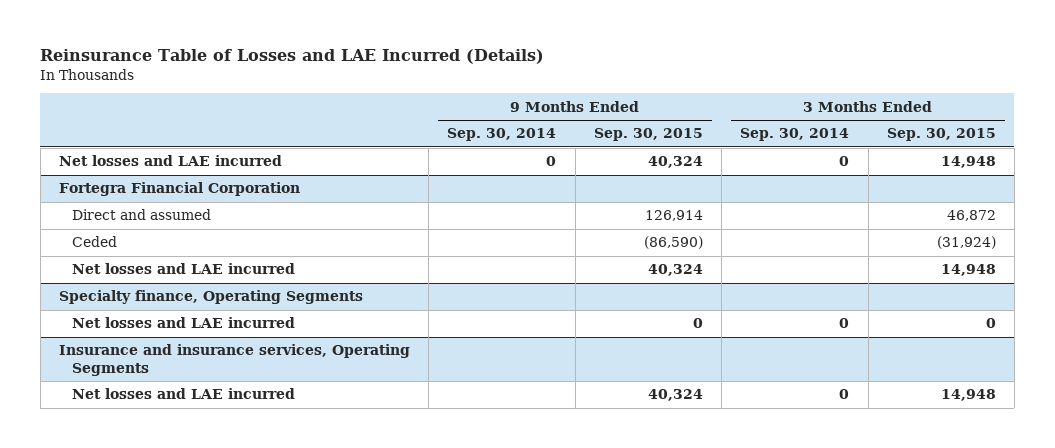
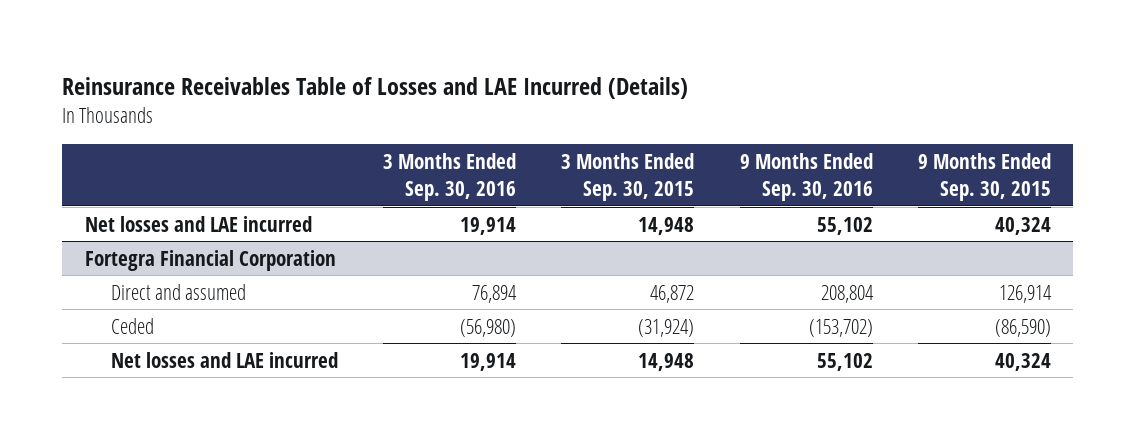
- Reinsurance Table of Losses and LAE Incurred (Details)
+ Reinsurance Receivables Table of Losses and LAE Incurred (Details)
- | 9 Months Ended Sep. 30, 2014 | 9 Months Ended Sep. 30, 2015 | 3 Months Ended Sep. 30, 2014 | 3 Months Ended Sep. 30, 2015
+ | 3 Months Ended Sep. 30, 2016 | 3 Months Ended Sep. 30, 2015 | 9 Months Ended Sep. 30, 2016 | 9 Months Ended Sep. 30, 2015
- Specialty finance, Operating Segments
- Net losses and LAE incurred | | 0 | 0 | 0
- Insurance and insurance services, Operating Segments
- Net losses and LAE incurred | | 40,324 | 0 | 14,948

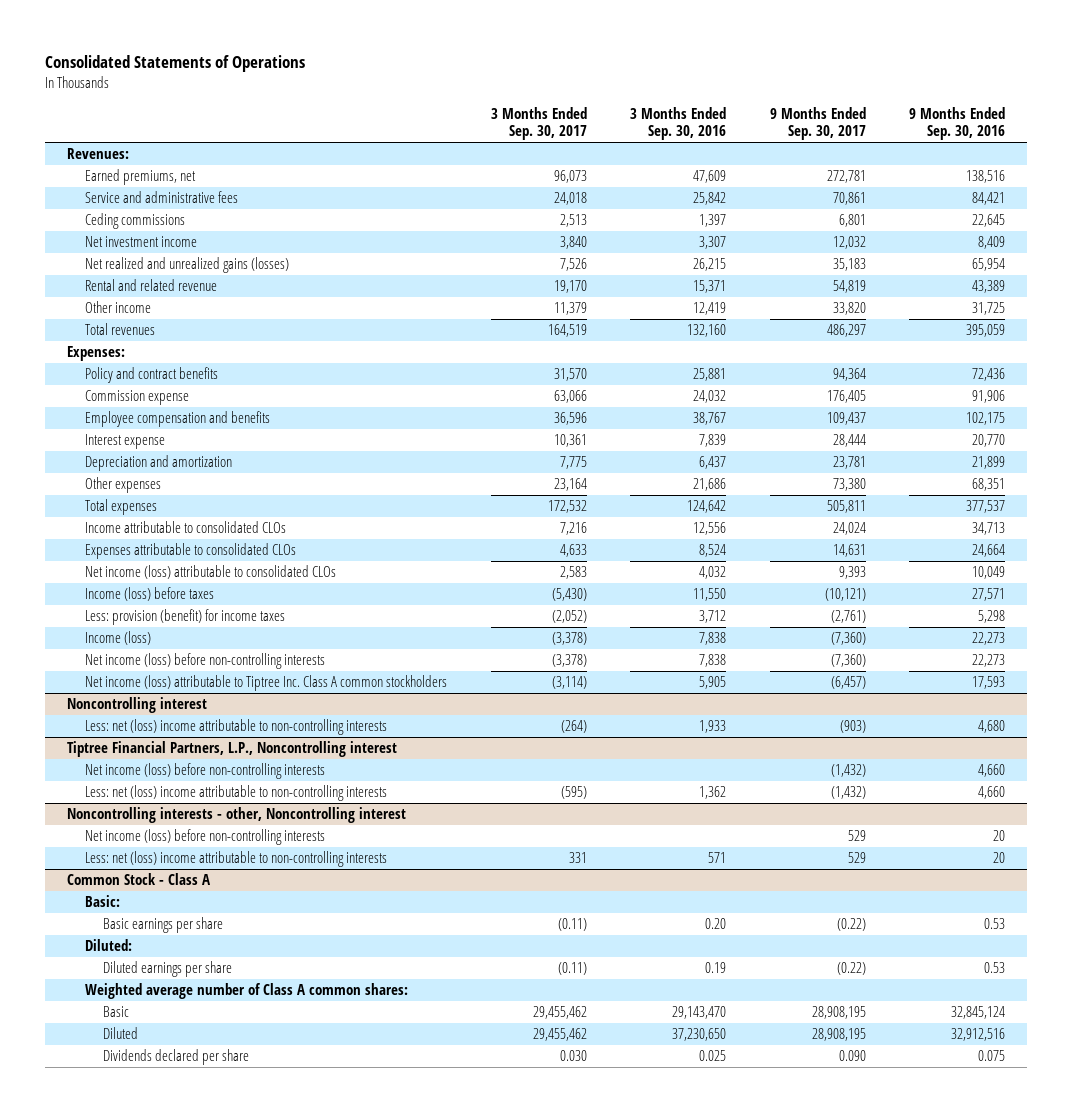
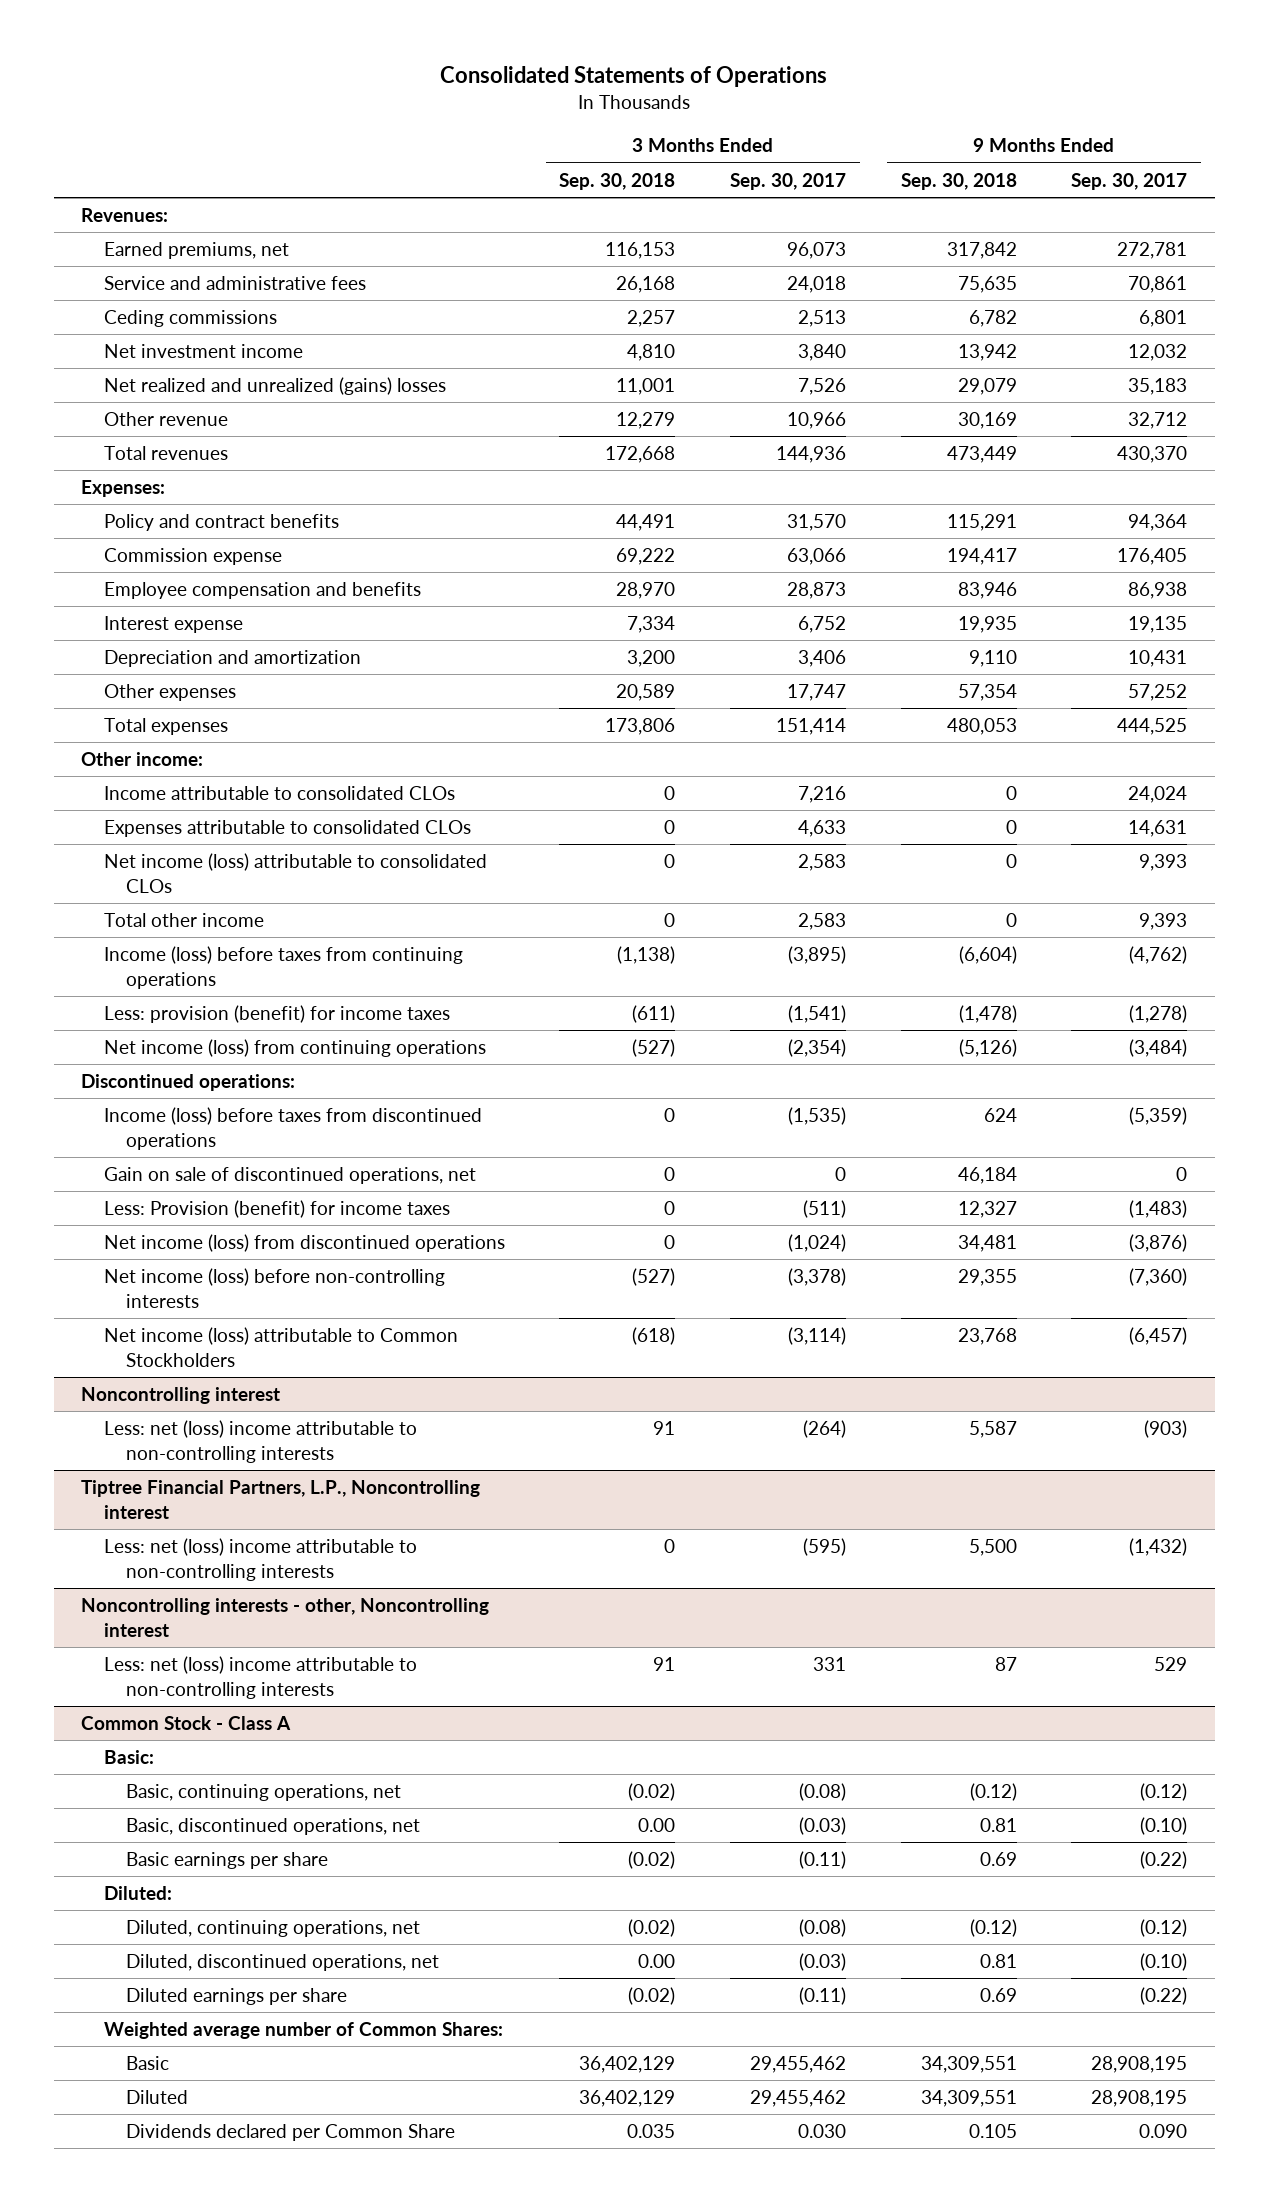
- | 3 Months Ended Sep. 30, 2017 | 3 Months Ended Sep. 30, 2016 | 9 Months Ended Sep. 30, 2017 | 9 Months Ended Sep. 30, 2016
+ | 3 Months Ended Sep. 30, 2018 | 3 Months Ended Sep. 30, 2017 | 9 Months Ended Sep. 30, 2018 | 9 Months Ended Sep. 30, 2017
- Net realized and unrealized gains (losses) | 7,526 | 26,215 | 35,183 | 65,954
- Rental and related revenue | 19,170 | 15,371 | 54,819 | 43,389
- Other income | 11,379 | 12,419 | 33,820 | 31,725
- Total revenues | 164,519 | 132,160 | 486,297 | 395,059
+ Net realized and unrealized (gains) losses | 11,001 | 7,526 | 29,079 | 35,183
+ Other revenue | 12,279 | 10,966 | 30,169 | 32,712
+ Total revenues | 172,668 | 144,936 | 473,449 | 430,370
- Employee compensation and benefits | 36,596 | 38,767 | 109,437 | 102,175
- Interest expense | 10,361 | 7,839 | 28,444 | 20,770
- Depreciation and amortization | 7,775 | 6,437 | 23,781 | 21,899
- Other expenses | 23,164 | 21,686 | 73,380 | 68,351
- Total expenses | 172,532 | 124,642 | 505,811 | 377,537
+ Employee compensation and benefits | 28,970 | 28,873 | 83,946 | 86,938
+ Interest expense | 7,334 | 6,752 | 19,935 | 19,135
+ Depreciation and amortization | 3,200 | 3,406 | 9,110 | 10,431
+ Other expenses | 20,589 | 17,747 | 57,354 | 57,252
+ Total expenses | 173,806 | 151,414 | 480,053 | 444,525
+ Other income:
- Income (loss) before taxes | (5,430) | 11,550 | (10,121) | 27,571
- Less: provision (benefit) for income taxes | (2,052) | 3,712 | (2,761) | 5,298
- Income (loss) | (3,378) | 7,838 | (7,360) | 22,273
+ Total other income | 0 | 2,583 | 0 | 9,393
+ Income (loss) before taxes from continuing operations | (1,138) | (3,895) | (6,604) | (4,762)
+ Less: provision (benefit) for income taxes | (611) | (1,541) | (1,478) | (1,278)
+ Net income (loss) from continuing operations | (527) | (2,354) | (5,126) | (3,484)
+ Discontinued operations:
+ Income (loss) before taxes from discontinued operations | 0 | (1,535) | 624 | (5,359)
+ Gain on sale of discontinued operations, net | 0 | 0 | 46,184 | 0
+ Less: Provision (benefit) for income taxes | 0 | (511) | 12,327 | (1,483)
+ Net income (loss) from discontinued operations | 0 | (1,024) | 34,481 | (3,876)
- Net income (loss) attributable to Tiptree Inc. Class A common stockholders | (3,114) | 5,905 | (6,457) | 17,593
+ Net income (loss) attributable to Common Stockholders | (618) | (3,114) | 23,768 | (6,457)
@ Tiptree Financial Partners, L.P., Noncontrolling interest
- Net income (loss) before non-controlling interests | | | (1,432) | 4,660
@ Noncontrolling interests - other, Noncontrolling interest
- Net income (loss) before non-controlling interests | | | 529 | 20
@ Common Stock - Class A
+ Basic, continuing operations, net | (0.02) | (0.08) | (0.12) | (0.12)
+ Basic, discontinued operations, net | 0.00 | (0.03) | 0.81 | (0.10)
+ Diluted, continuing operations, net | (0.02) | (0.08) | (0.12) | (0.12)
+ Diluted, discontinued operations, net | 0.00 | (0.03) | 0.81 | (0.10)
- Weighted average number of Class A common shares:
+ Weighted average number of Common Shares:
- Dividends declared per share | 0.030 | 0.025 | 0.090 | 0.075
+ Dividends declared per Common Share | 0.035 | 0.030 | 0.105 | 0.090

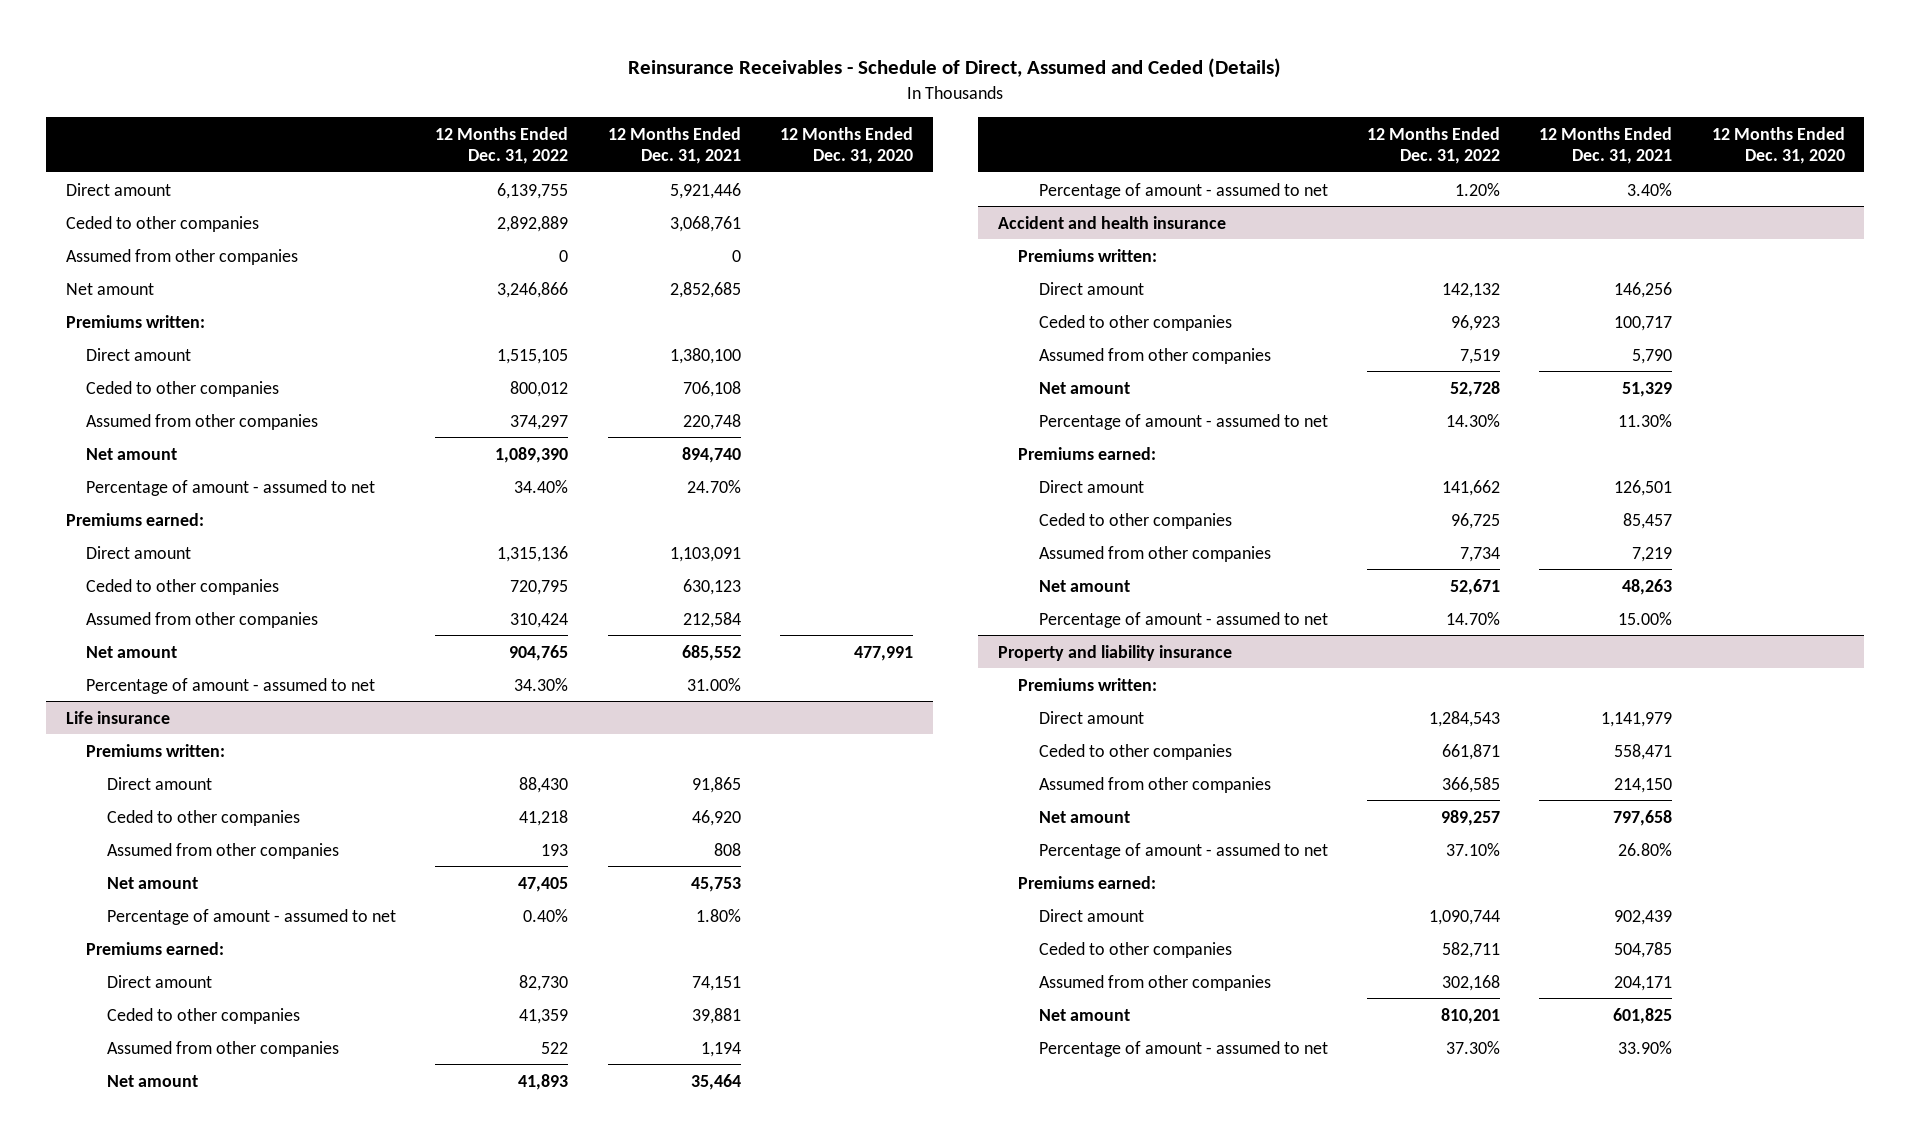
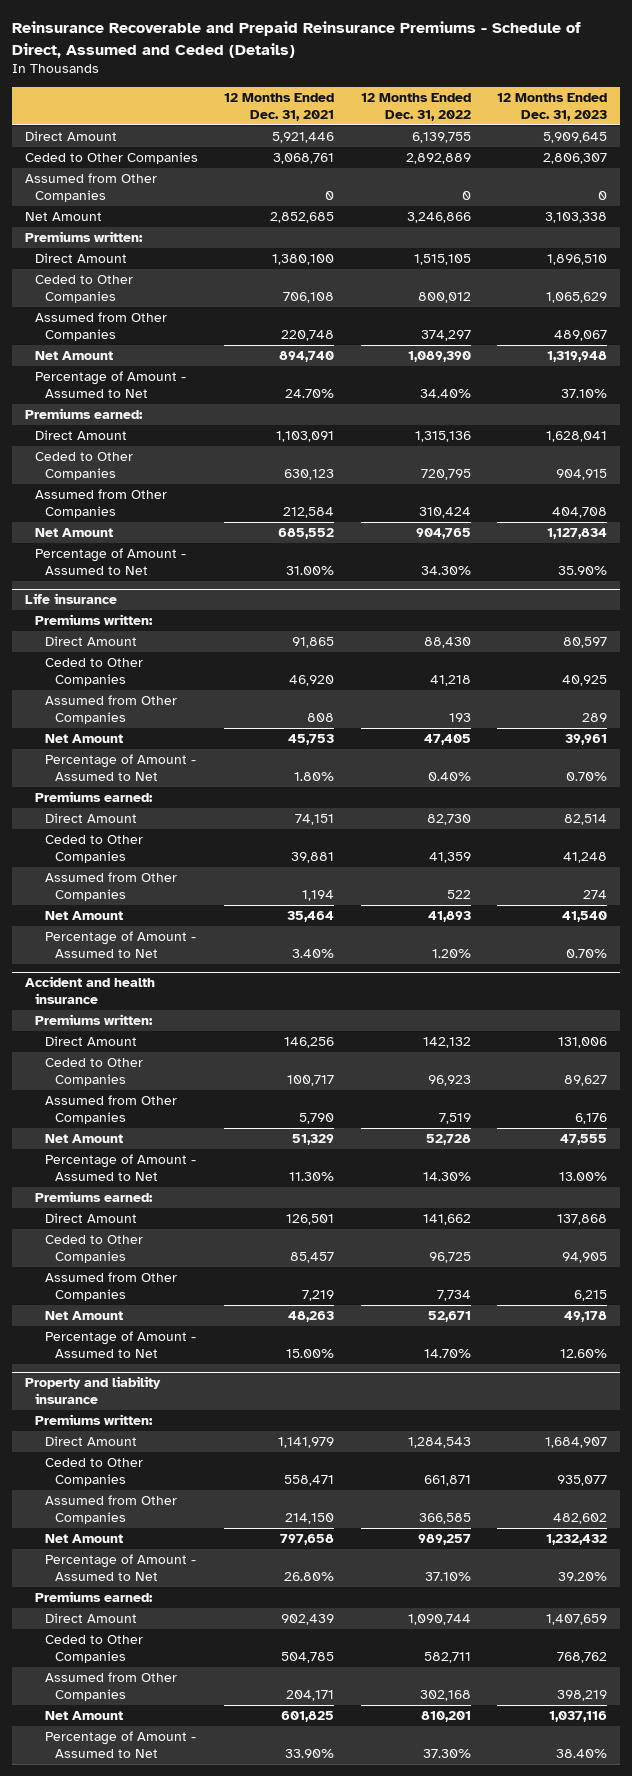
- Reinsurance Receivables - Schedule of Direct, Assumed and Ceded (Details)
+ Reinsurance Recoverable and Prepaid Reinsurance Premiums - Schedule of Direct, Assumed and Ceded (Details)
- | 12 Months Ended Dec. 31, 2022 | 12 Months Ended Dec. 31, 2021 | 12 Months Ended Dec. 31, 2020
+ | 12 Months Ended Dec. 31, 2021 | 12 Months Ended Dec. 31, 2022 | 12 Months Ended Dec. 31, 2023
- Direct amount | 6,139,755 | 5,921,446 |
- Ceded to other companies | 2,892,889 | 3,068,761 |
- Assumed from other companies | 0 | 0 |
- Net amount | 3,246,866 | 2,852,685 |
+ Direct Amount | 5,921,446 | 6,139,755 | 5,909,645
+ Ceded to Other Companies | 3,068,761 | 2,892,889 | 2,806,307
+ Assumed from Other Companies | 0 | 0 | 0
+ Net Amount | 2,852,685 | 3,246,866 | 3,103,338
- Direct amount | 1,515,105 | 1,380,100 |
- Ceded to other companies | 800,012 | 706,108 |
- Assumed from other companies | 374,297 | 220,748 |
- Net amount | 1,089,390 | 894,740 |
- Percentage of amount - assumed to net | 34.40% | 24.70% |
+ Direct Amount | 1,380,100 | 1,515,105 | 1,896,510
+ Ceded to Other Companies | 706,108 | 800,012 | 1,065,629
+ Assumed from Other Companies | 220,748 | 374,297 | 489,067
+ Net Amount | 894,740 | 1,089,390 | 1,319,948
+ Percentage of Amount - Assumed to Net | 24.70% | 34.40% | 37.10%
- Direct amount | 1,315,136 | 1,103,091 |
- Ceded to other companies | 720,795 | 630,123 |
- Assumed from other companies | 310,424 | 212,584 |
- Net amount | 904,765 | 685,552 | 477,991
- Percentage of amount - assumed to net | 34.30% | 31.00% |
+ Direct Amount | 1,103,091 | 1,315,136 | 1,628,041
+ Ceded to Other Companies | 630,123 | 720,795 | 904,915
+ Assumed from Other Companies | 212,584 | 310,424 | 404,708
+ Net Amount | 685,552 | 904,765 | 1,127,834
+ Percentage of Amount - Assumed to Net | 31.00% | 34.30% | 35.90%
@ Life insurance
- Direct amount | 88,430 | 91,865 |
- Ceded to other companies | 41,218 | 46,920 |
- Assumed from other companies | 193 | 808 |
- Net amount | 47,405 | 45,753 |
- Percentage of amount - assumed to net | 0.40% | 1.80% |
+ Direct Amount | 91,865 | 88,430 | 80,597
+ Ceded to Other Companies | 46,920 | 41,218 | 40,925
+ Assumed from Other Companies | 808 | 193 | 289
+ Net Amount | 45,753 | 47,405 | 39,961
+ Percentage of Amount - Assumed to Net | 1.80% | 0.40% | 0.70%
- Direct amount | 82,730 | 74,151 |
- Ceded to other companies | 41,359 | 39,881 |
- Assumed from other companies | 522 | 1,194 |
- Net amount | 41,893 | 35,464 |
- Percentage of amount - assumed to net | 1.20% | 3.40% |
+ Direct Amount | 74,151 | 82,730 | 82,514
+ Ceded to Other Companies | 39,881 | 41,359 | 41,248
+ Assumed from Other Companies | 1,194 | 522 | 274
+ Net Amount | 35,464 | 41,893 | 41,540
+ Percentage of Amount - Assumed to Net | 3.40% | 1.20% | 0.70%
@ Accident and health insurance
- Direct amount | 142,132 | 146,256 |
- Ceded to other companies | 96,923 | 100,717 |
- Assumed from other companies | 7,519 | 5,790 |
- Net amount | 52,728 | 51,329 |
- Percentage of amount - assumed to net | 14.30% | 11.30% |
+ Direct Amount | 146,256 | 142,132 | 131,006
+ Ceded to Other Companies | 100,717 | 96,923 | 89,627
+ Assumed from Other Companies | 5,790 | 7,519 | 6,176
+ Net Amount | 51,329 | 52,728 | 47,555
+ Percentage of Amount - Assumed to Net | 11.30% | 14.30% | 13.00%
- Direct amount | 141,662 | 126,501 |
- Ceded to other companies | 96,725 | 85,457 |
- Assumed from other companies | 7,734 | 7,219 |
- Net amount | 52,671 | 48,263 |
- Percentage of amount - assumed to net | 14.70% | 15.00% |
+ Direct Amount | 126,501 | 141,662 | 137,868
+ Ceded to Other Companies | 85,457 | 96,725 | 94,905
+ Assumed from Other Companies | 7,219 | 7,734 | 6,215
+ Net Amount | 48,263 | 52,671 | 49,178
+ Percentage of Amount - Assumed to Net | 15.00% | 14.70% | 12.60%
@ Property and liability insurance
- Direct amount | 1,284,543 | 1,141,979 |
- Ceded to other companies | 661,871 | 558,471 |
- Assumed from other companies | 366,585 | 214,150 |
- Net amount | 989,257 | 797,658 |
- Percentage of amount - assumed to net | 37.10% | 26.80% |
+ Direct Amount | 1,141,979 | 1,284,543 | 1,684,907
+ Ceded to Other Companies | 558,471 | 661,871 | 935,077
+ Assumed from Other Companies | 214,150 | 366,585 | 482,602
+ Net Amount | 797,658 | 989,257 | 1,232,432
+ Percentage of Amount - Assumed to Net | 26.80% | 37.10% | 39.20%
- Direct amount | 1,090,744 | 902,439 |
- Ceded to other companies | 582,711 | 504,785 |
- Assumed from other companies | 302,168 | 204,171 |
- Net amount | 810,201 | 601,825 |
- Percentage of amount - assumed to net | 37.30% | 33.90% |
+ Direct Amount | 902,439 | 1,090,744 | 1,407,659
+ Ceded to Other Companies | 504,785 | 582,711 | 768,762
+ Assumed from Other Companies | 204,171 | 302,168 | 398,219
+ Net Amount | 601,825 | 810,201 | 1,037,116
+ Percentage of Amount - Assumed to Net | 33.90% | 37.30% | 38.40%

